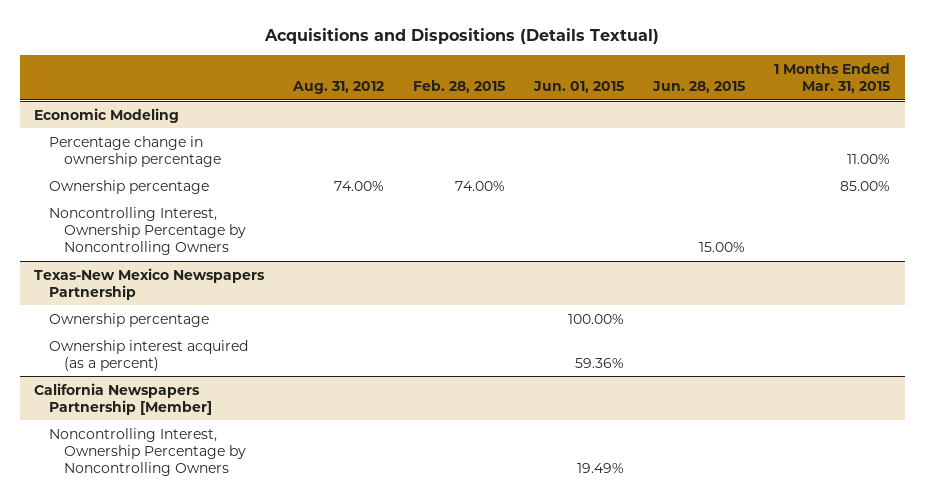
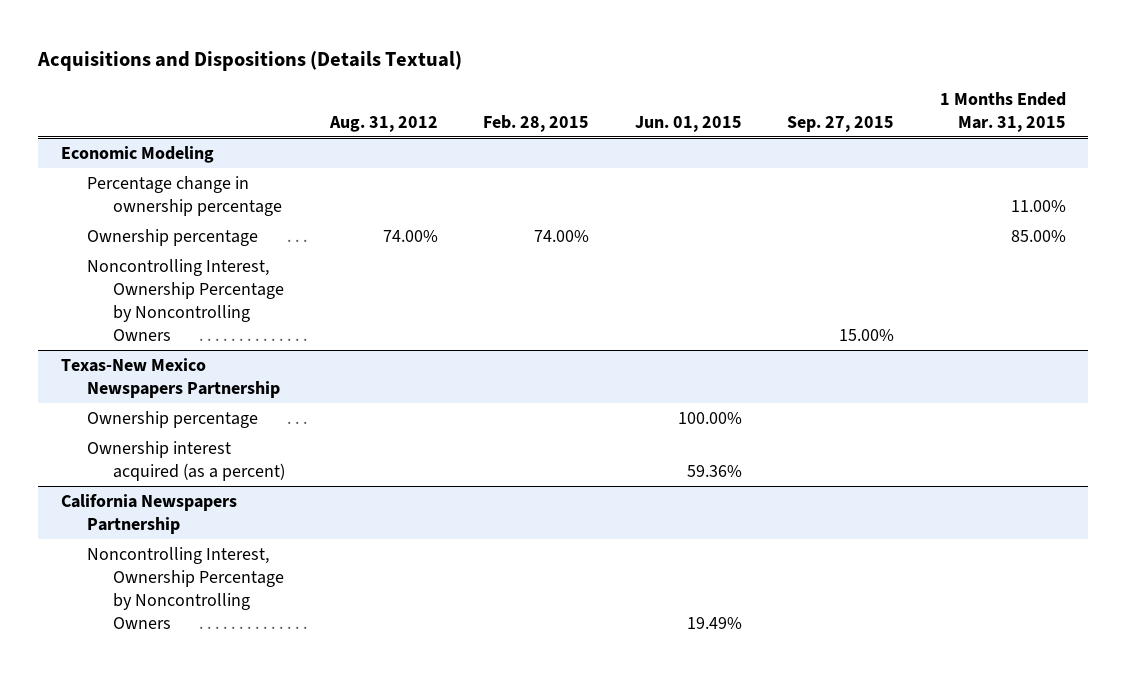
- | Aug. 31, 2012 | Feb. 28, 2015 | Jun. 01, 2015 | Jun. 28, 2015 | 1 Months Ended Mar. 31, 2015
+ | Aug. 31, 2012 | Feb. 28, 2015 | Jun. 01, 2015 | Sep. 27, 2015 | 1 Months Ended Mar. 31, 2015
- California Newspapers Partnership [Member]
+ California Newspapers Partnership

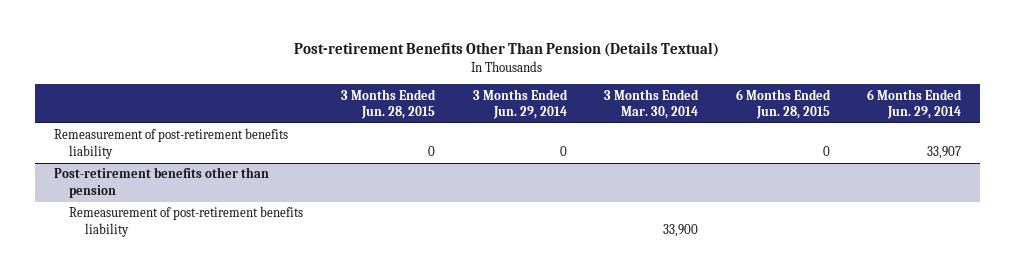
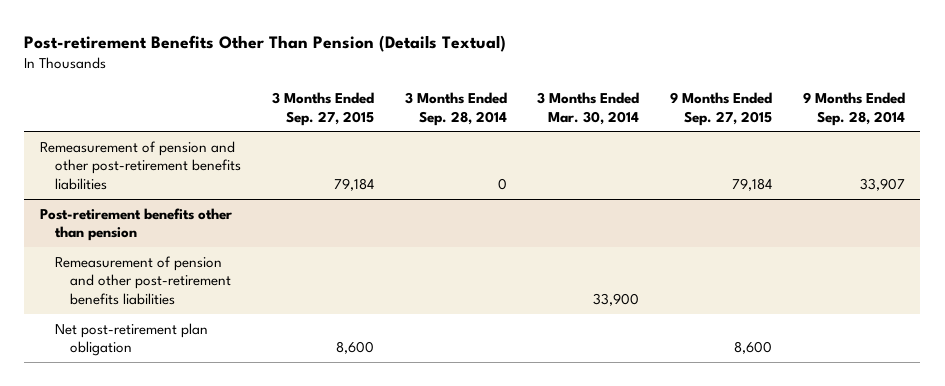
- | 3 Months Ended Jun. 28, 2015 | 3 Months Ended Jun. 29, 2014 | 3 Months Ended Mar. 30, 2014 | 6 Months Ended Jun. 28, 2015 | 6 Months Ended Jun. 29, 2014
+ | 3 Months Ended Sep. 27, 2015 | 3 Months Ended Sep. 28, 2014 | 3 Months Ended Mar. 30, 2014 | 9 Months Ended Sep. 27, 2015 | 9 Months Ended Sep. 28, 2014
- Remeasurement of post-retirement benefits liability | 0 | 0 | | 0 | 33,907
+ Remeasurement of pension and other post-retirement benefits liabilities | 79,184 | 0 | | 79,184 | 33,907
@ Post-retirement benefits other than pension
- Remeasurement of post-retirement benefits liability | | | 33,900 | |
+ Remeasurement of pension and other post-retirement benefits liabilities | | | 33,900 | |
+ Net post-retirement plan obligation | 8,600 | | | 8,600 |

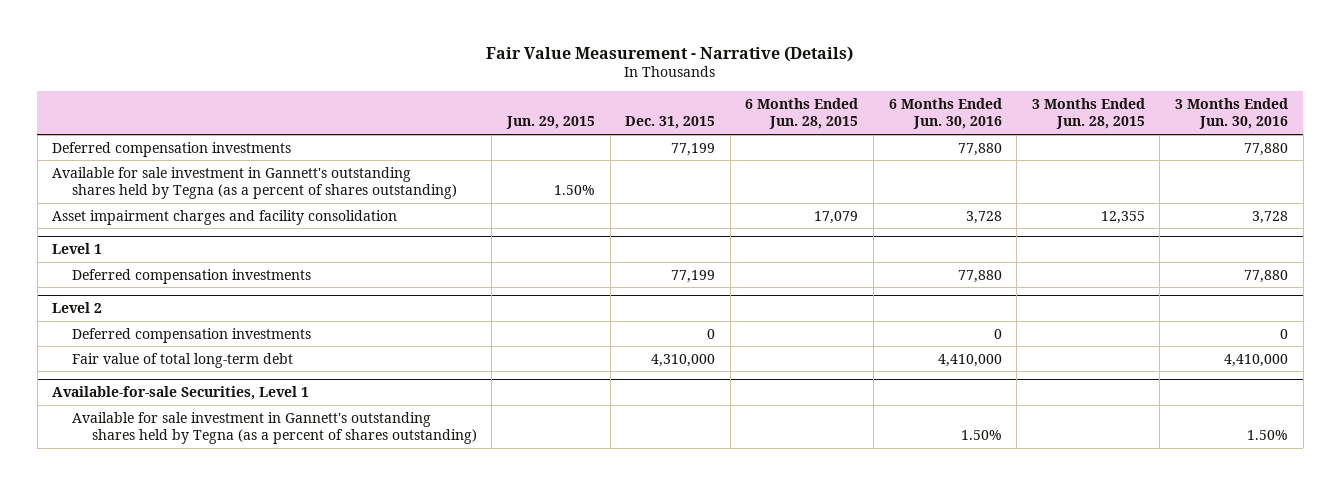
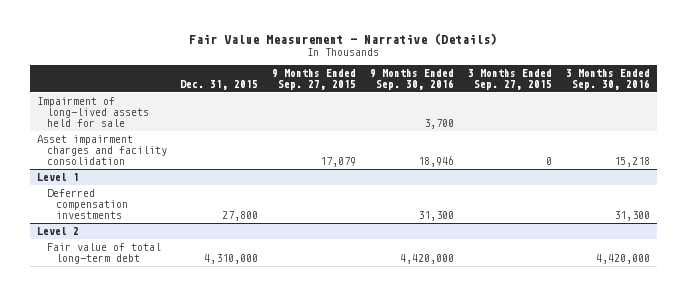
- | Jun. 29, 2015 | Dec. 31, 2015 | 6 Months Ended Jun. 28, 2015 | 6 Months Ended Jun. 30, 2016 | 3 Months Ended Jun. 28, 2015 | 3 Months Ended Jun. 30, 2016
+ | Dec. 31, 2015 | 9 Months Ended Sep. 27, 2015 | 9 Months Ended Sep. 30, 2016 | 3 Months Ended Sep. 27, 2015 | 3 Months Ended Sep. 30, 2016
- Deferred compensation investments | | 77,199 | | 77,880 | | 77,880
- Available for sale investment in Gannett's outstanding shares held by Tegna (as a percent of shares outstanding) | 1.50% | | | | |
+ Impairment of long-lived assets held for sale | | | 3,700 | |
@ Level 1
- Deferred compensation investments | | 77,199 | | 77,880 | | 77,880
+ Deferred compensation investments | 27,800 | | 31,300 | | 31,300
@ Level 2
- Deferred compensation investments | | 0 | | 0 | | 0
- Available-for-sale Securities, Level 1
- Available for sale investment in Gannett's outstanding shares held by Tegna (as a percent of shares outstanding) | | | | 1.50% | | 1.50%

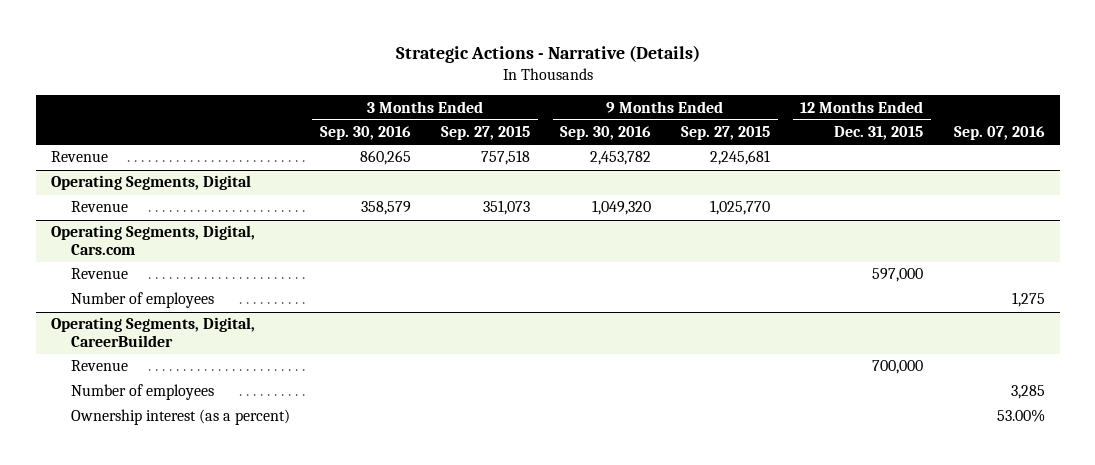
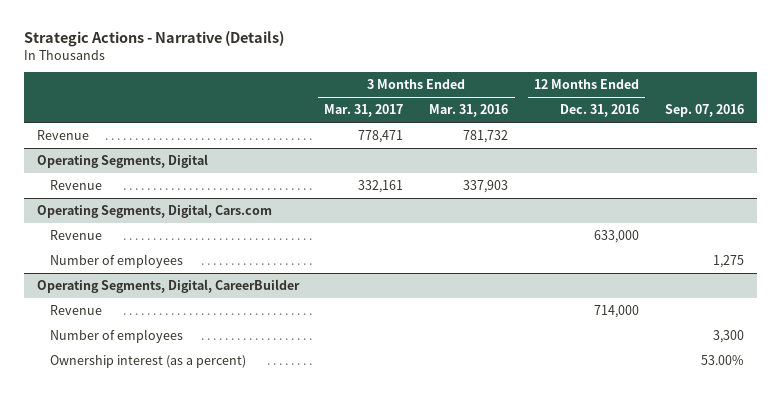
- | 3 Months Ended Sep. 30, 2016 | 3 Months Ended Sep. 27, 2015 | 9 Months Ended Sep. 30, 2016 | 9 Months Ended Sep. 27, 2015 | 12 Months Ended Dec. 31, 2015 | Sep. 07, 2016
+ | 3 Months Ended Mar. 31, 2017 | 3 Months Ended Mar. 31, 2016 | 12 Months Ended Dec. 31, 2016 | Sep. 07, 2016
@ Operating Segments, Digital, CareerBuilder
- Number of employees | | | | | | 3,285
+ Number of employees | | | | 3,300

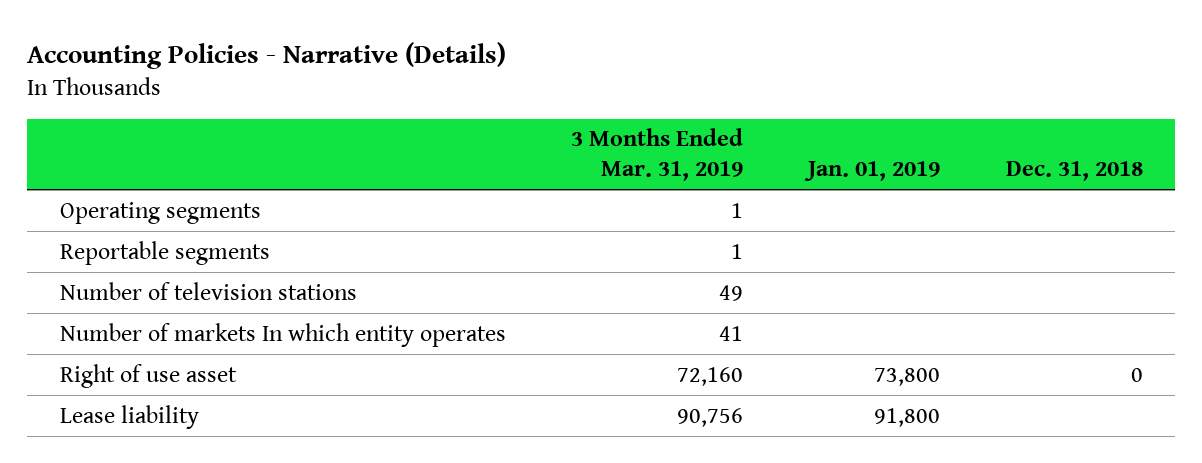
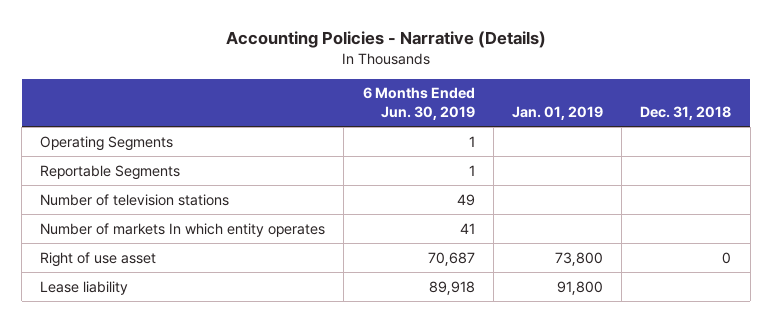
- | 3 Months Ended Mar. 31, 2019 | Jan. 01, 2019 | Dec. 31, 2018
+ | 6 Months Ended Jun. 30, 2019 | Jan. 01, 2019 | Dec. 31, 2018
- Operating segments | 1 | |
- Reportable segments | 1 | |
+ Operating Segments | 1 | |
+ Reportable Segments | 1 | |

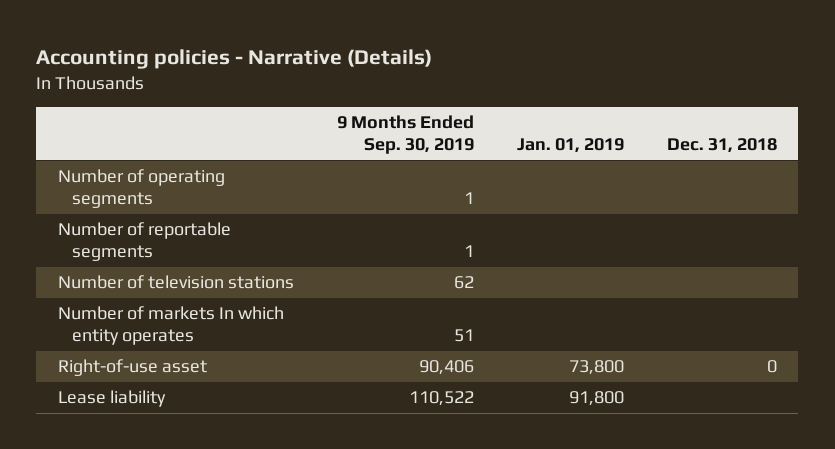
- Accounting Policies - Narrative (Details)
+ Accounting policies - Narrative (Details)
- | 6 Months Ended Jun. 30, 2019 | Jan. 01, 2019 | Dec. 31, 2018
+ | 9 Months Ended Sep. 30, 2019 | Jan. 01, 2019 | Dec. 31, 2018
- Operating Segments | 1 | |
- Reportable Segments | 1 | |
+ Number of operating segments | 1 | |
+ Number of reportable segments | 1 | |
- Right of use asset | 70,687 | 73,800 | 0
+ Right-of-use asset | 90,406 | 73,800 | 0

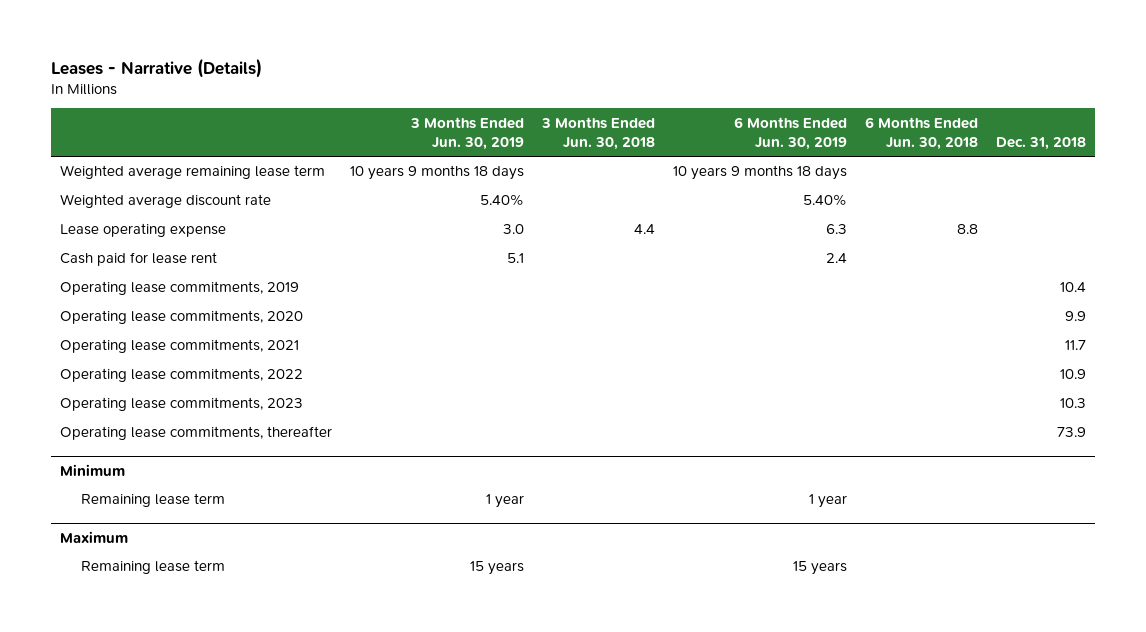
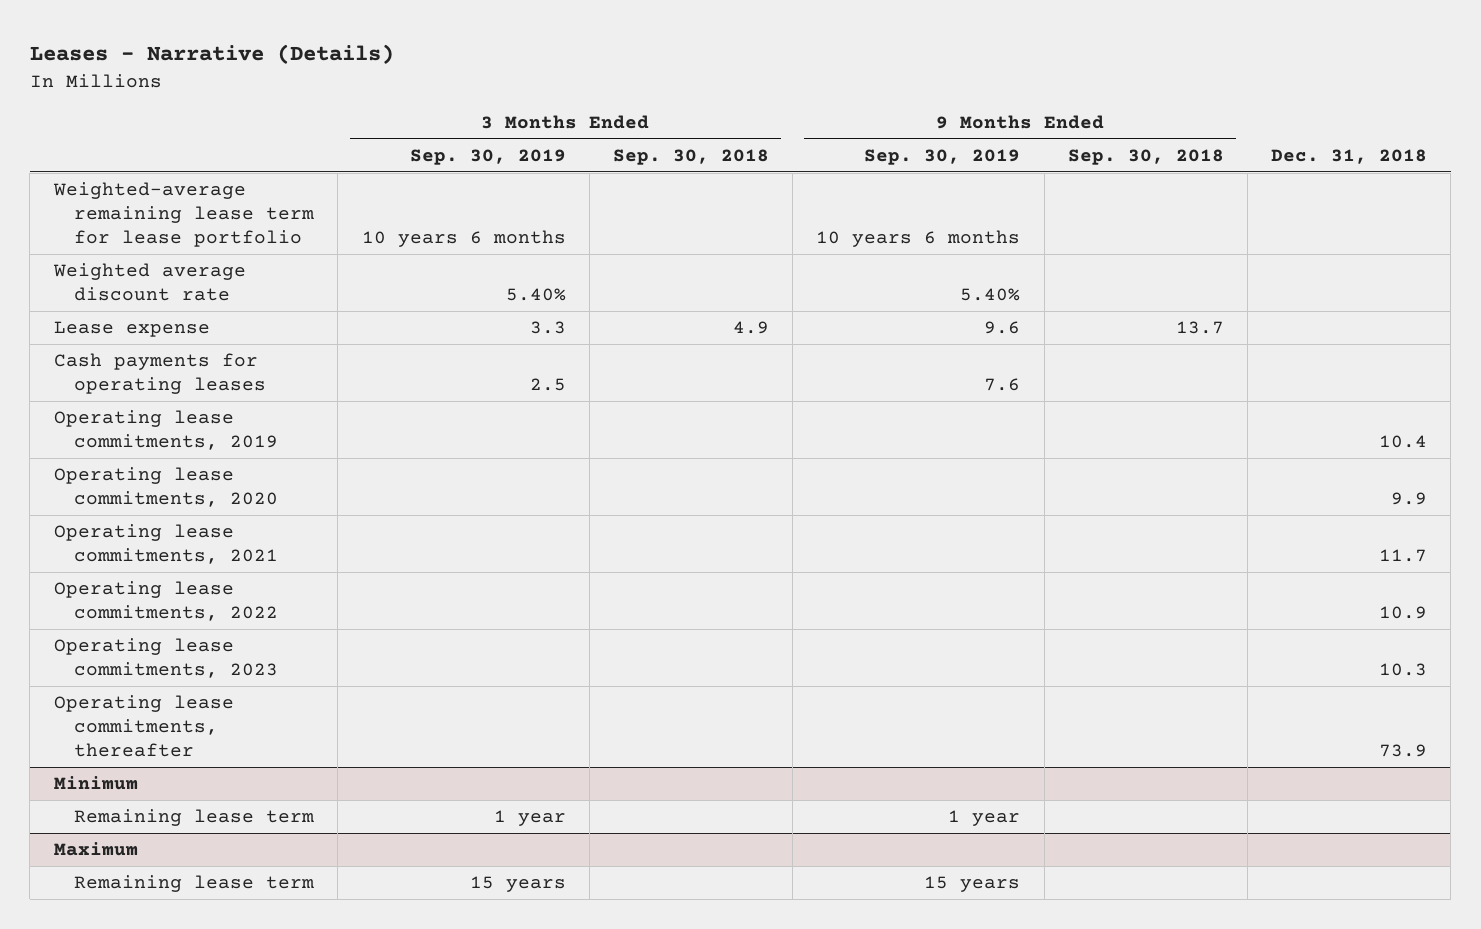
- | 3 Months Ended Jun. 30, 2019 | 3 Months Ended Jun. 30, 2018 | 6 Months Ended Jun. 30, 2019 | 6 Months Ended Jun. 30, 2018 | Dec. 31, 2018
+ | 3 Months Ended Sep. 30, 2019 | 3 Months Ended Sep. 30, 2018 | 9 Months Ended Sep. 30, 2019 | 9 Months Ended Sep. 30, 2018 | Dec. 31, 2018
- Weighted average remaining lease term | 10 years 9 months 18 days | | 10 years 9 months 18 days | |
+ Weighted-average remaining lease term for lease portfolio | 10 years 6 months | | 10 years 6 months | |
- Lease operating expense | 3.0 | 4.4 | 6.3 | 8.8 |
- Cash paid for lease rent | 5.1 | | 2.4 | |
+ Lease expense | 3.3 | 4.9 | 9.6 | 13.7 |
+ Cash payments for operating leases | 2.5 | | 7.6 | |

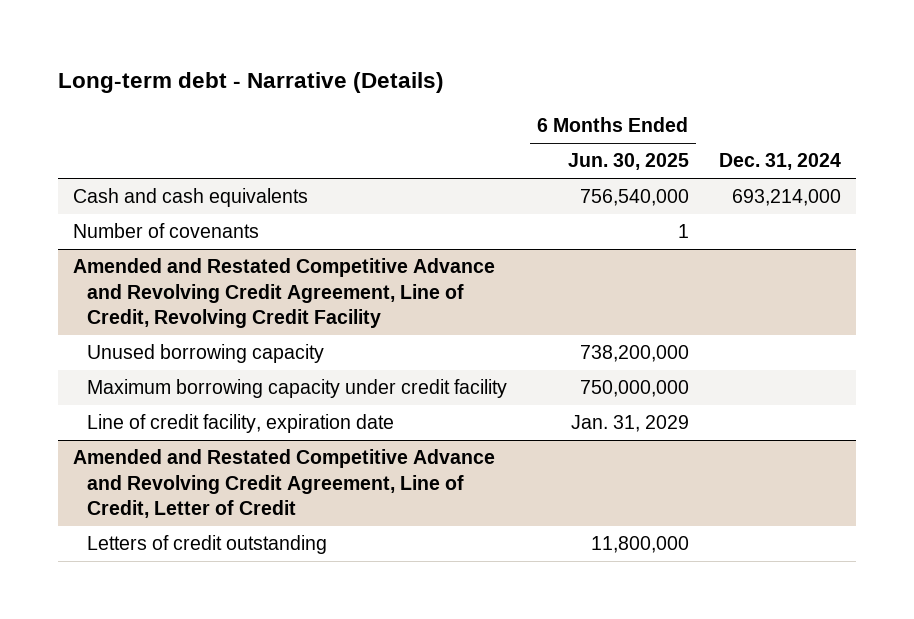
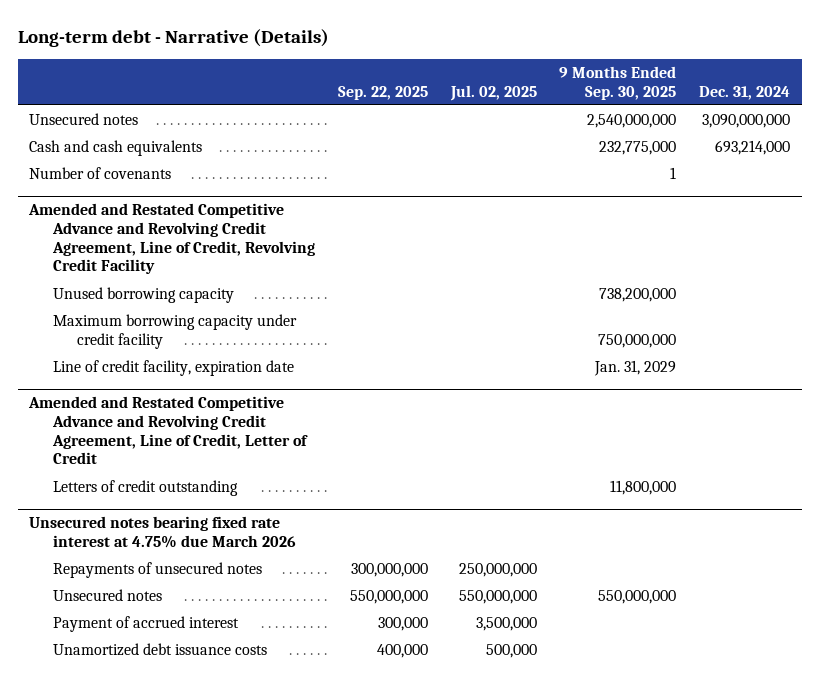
- | 6 Months Ended Jun. 30, 2025 | Dec. 31, 2024
+ | Sep. 22, 2025 | Jul. 02, 2025 | 9 Months Ended Sep. 30, 2025 | Dec. 31, 2024
+ Unsecured notes | | | 2,540,000,000 | 3,090,000,000
+ Unsecured notes bearing fixed rate interest at 4.75% due March 2026
+ Repayments of unsecured notes | 300,000,000 | 250,000,000 | |
+ Unsecured notes | 550,000,000 | 550,000,000 | 550,000,000 |
+ Payment of accrued interest | 300,000 | 3,500,000 | |
+ Unamortized debt issuance costs | 400,000 | 500,000 | |

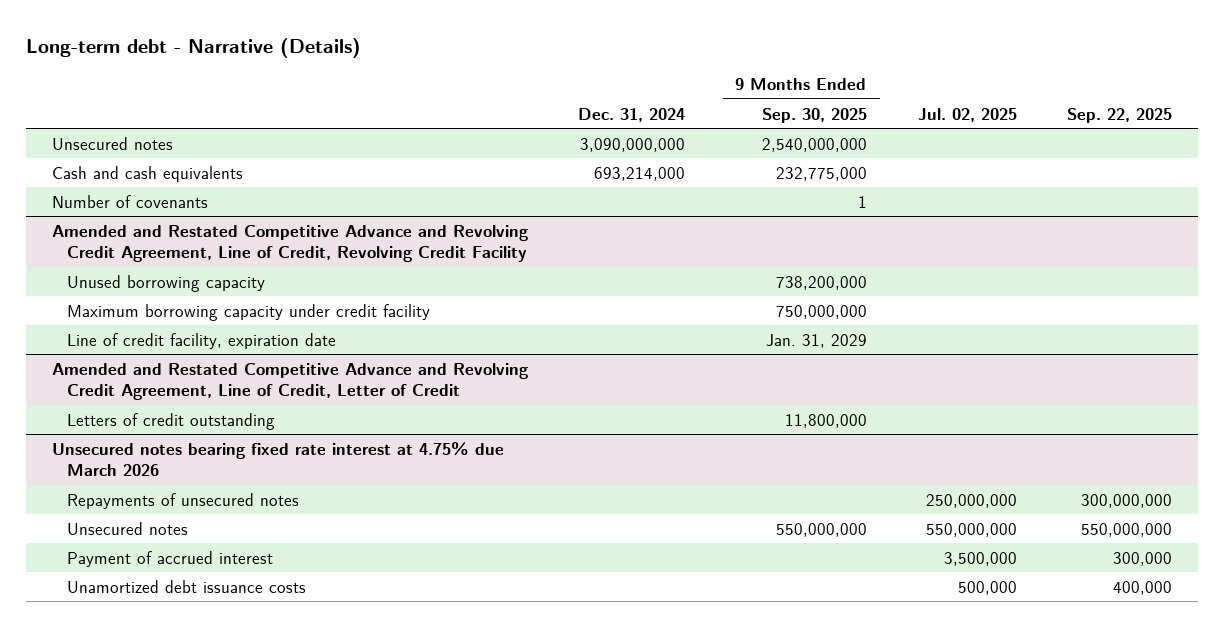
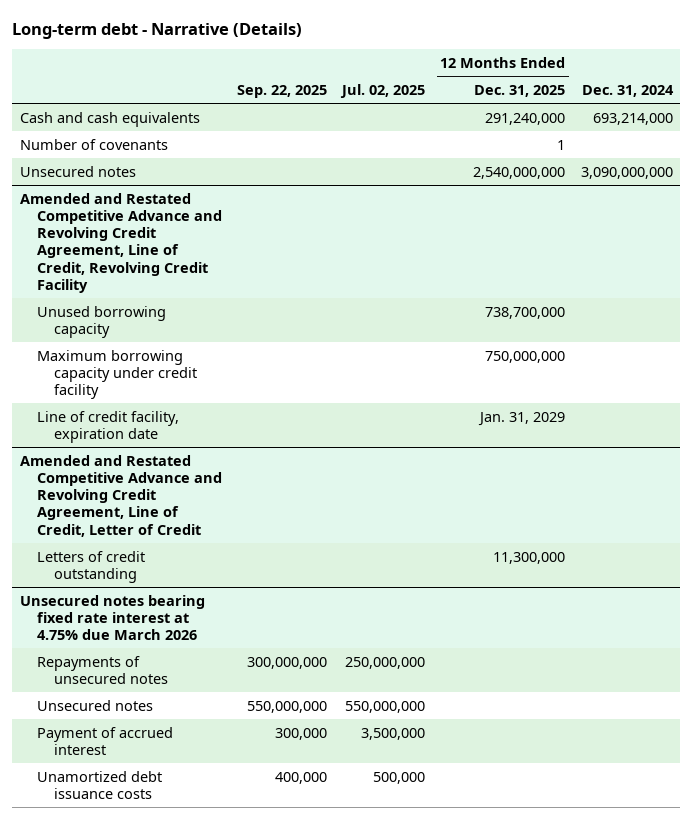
- | Dec. 31, 2024 | 9 Months Ended Sep. 30, 2025 | Jul. 02, 2025 | Sep. 22, 2025
+ | Sep. 22, 2025 | Jul. 02, 2025 | 12 Months Ended Dec. 31, 2025 | Dec. 31, 2024
moved down: Unsecured notes | | | 2,540,000,000 | 3,090,000,000

